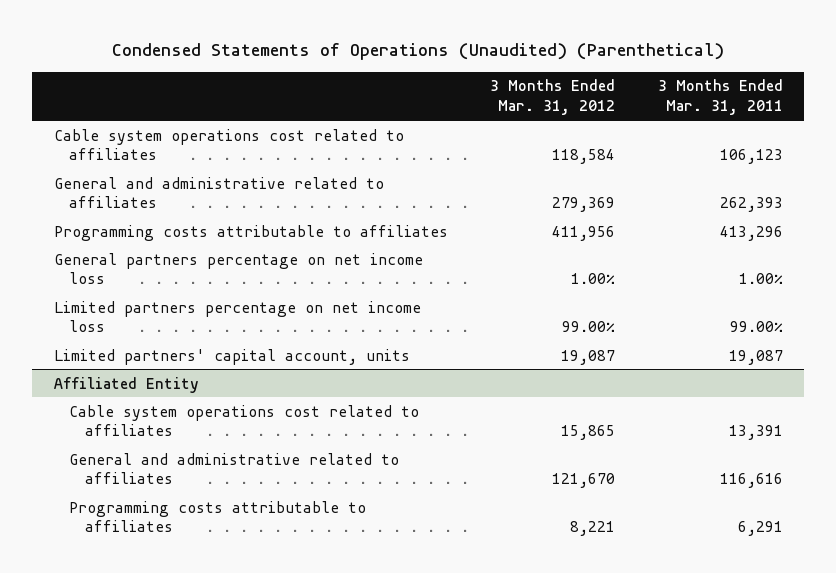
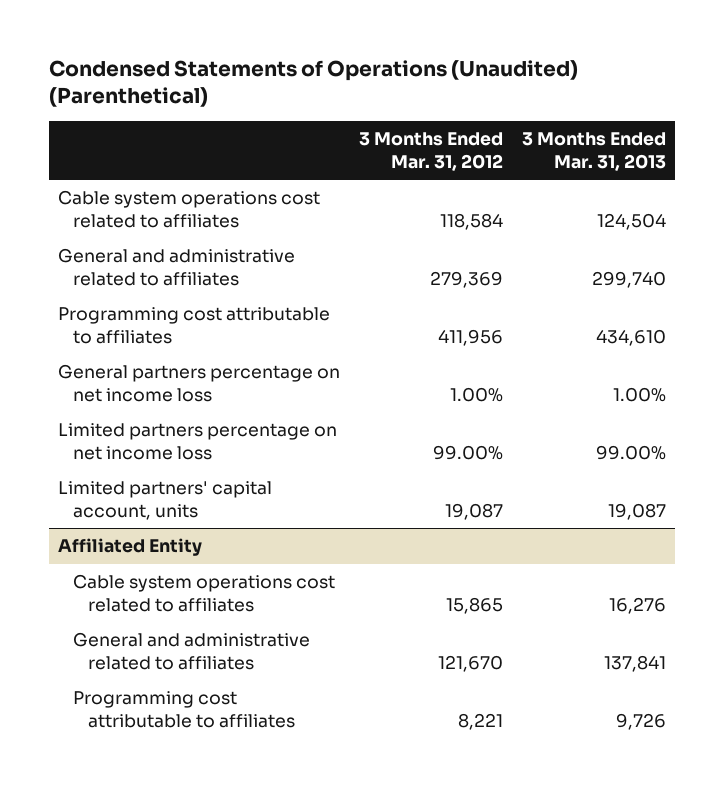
- | 3 Months Ended Mar. 31, 2012 | 3 Months Ended Mar. 31, 2011
+ | 3 Months Ended Mar. 31, 2012 | 3 Months Ended Mar. 31, 2013
- Programming costs attributable to affiliates | 411,956 | 413,296
+ Programming cost attributable to affiliates | 411,956 | 434,610
@ Affiliated Entity
- Programming costs attributable to affiliates | 8,221 | 6,291
+ Programming cost attributable to affiliates | 8,221 | 9,726

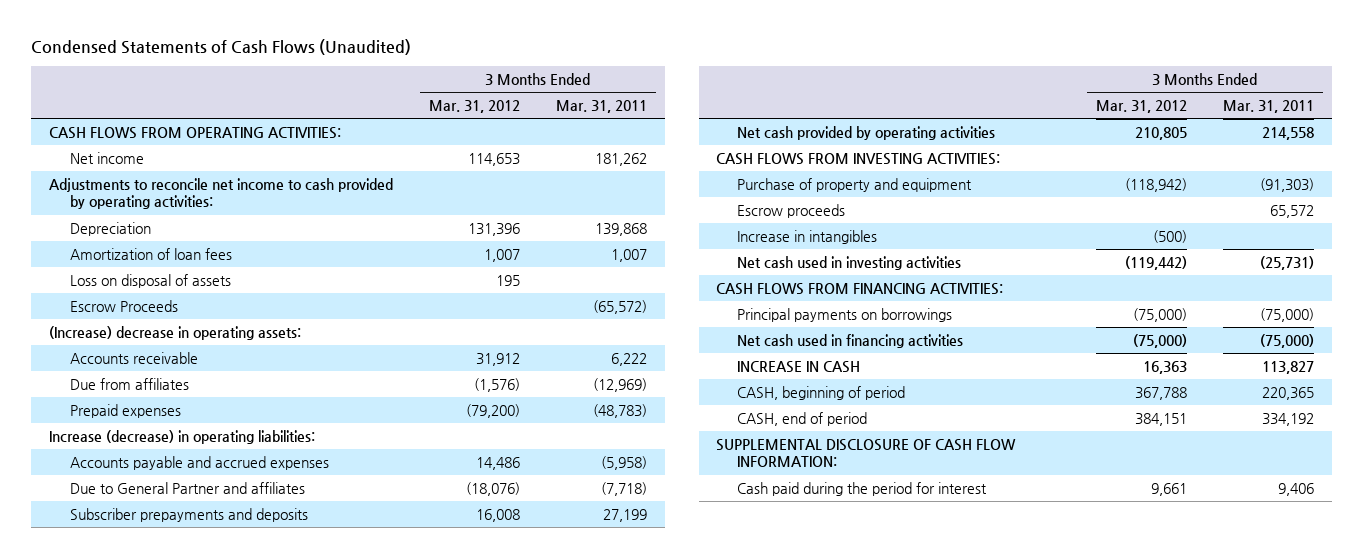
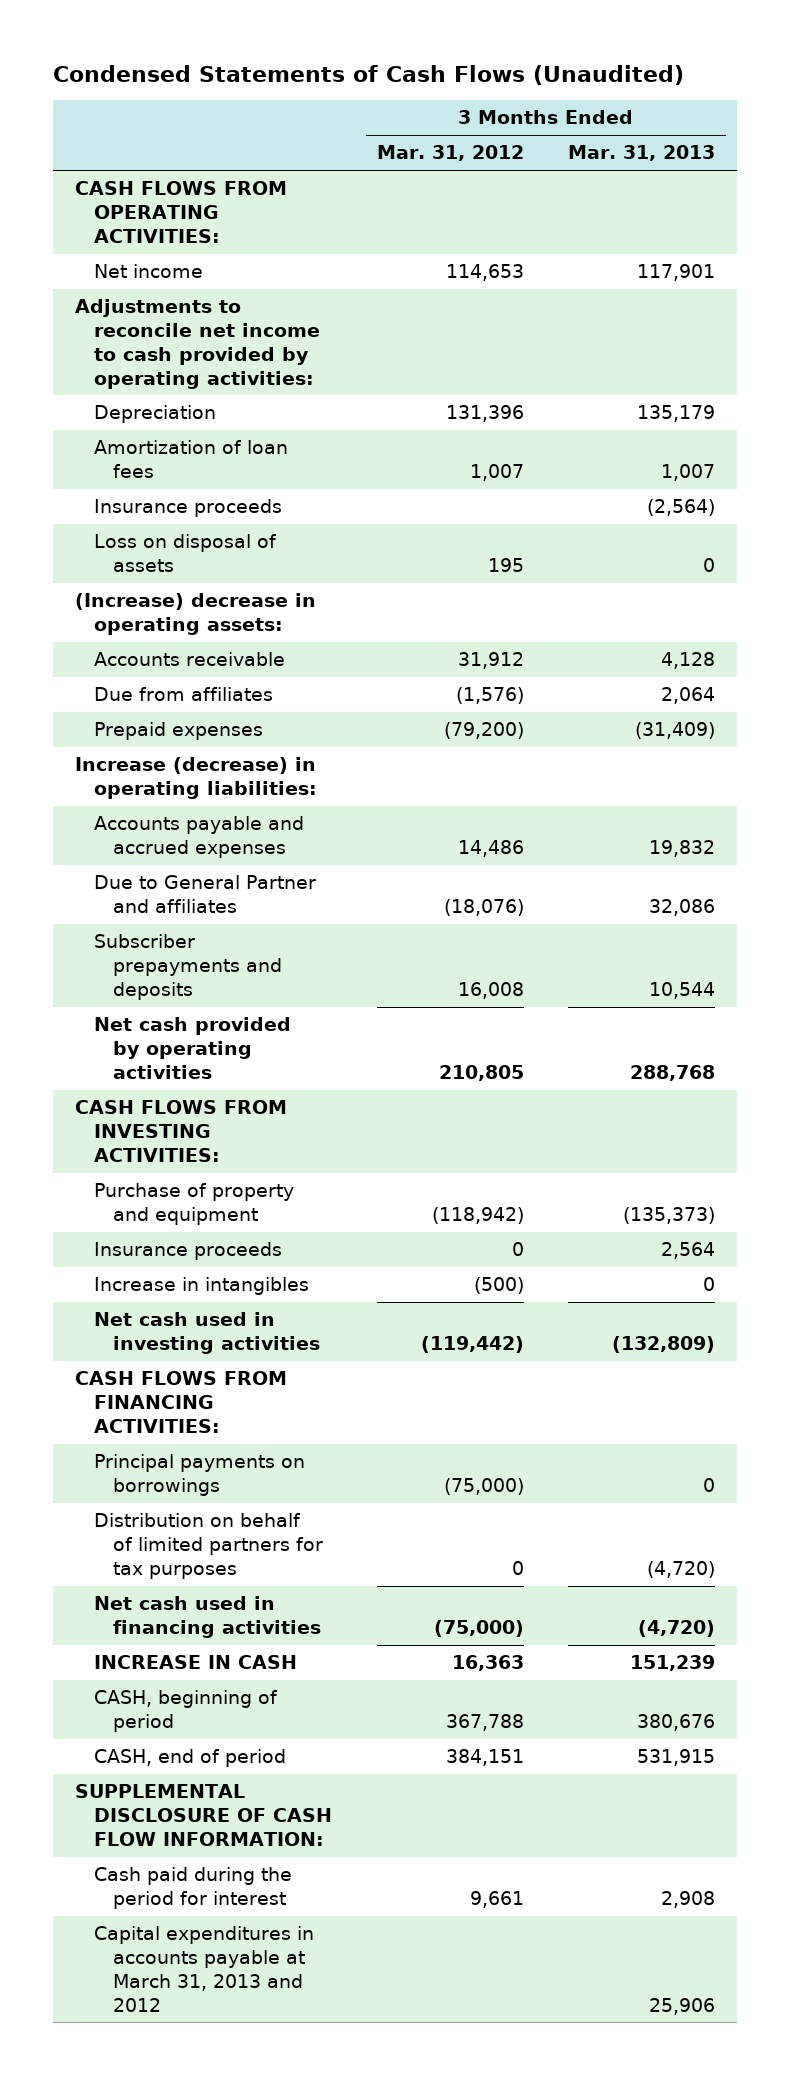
- | 3 Months Ended Mar. 31, 2012 | 3 Months Ended Mar. 31, 2011
+ | 3 Months Ended Mar. 31, 2012 | 3 Months Ended Mar. 31, 2013
+ Insurance proceeds | | (2,564)
- Escrow Proceeds | | (65,572)
- Escrow proceeds | | 65,572
+ Insurance proceeds | 0 | 2,564
+ Distribution on behalf of limited partners for tax purposes | 0 | (4,720)
+ Capital expenditures in accounts payable at March 31, 2013 and 2012 | | 25,906

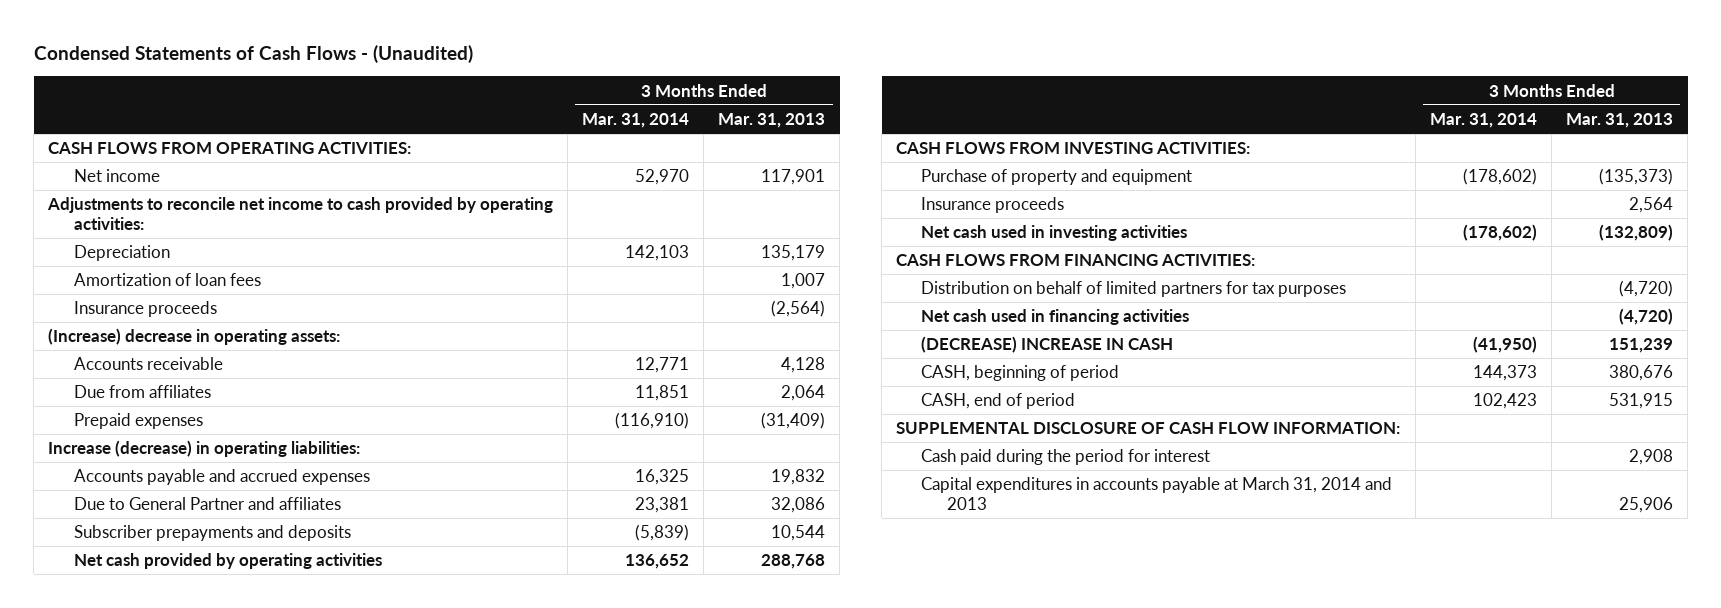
- Condensed Statements of Cash Flows (Unaudited)
+ Condensed Statements of Cash Flows - (Unaudited)
- | 3 Months Ended Mar. 31, 2012 | 3 Months Ended Mar. 31, 2013
+ | 3 Months Ended Mar. 31, 2014 | 3 Months Ended Mar. 31, 2013
- Loss on disposal of assets | 195 | 0
- Increase in intangibles | (500) | 0
- Principal payments on borrowings | (75,000) | 0
- INCREASE IN CASH | 16,363 | 151,239
+ (DECREASE) INCREASE IN CASH | (41,950) | 151,239
- Capital expenditures in accounts payable at March 31, 2013 and 2012 | | 25,906
+ Capital expenditures in accounts payable at March 31, 2014 and 2013 | | 25,906

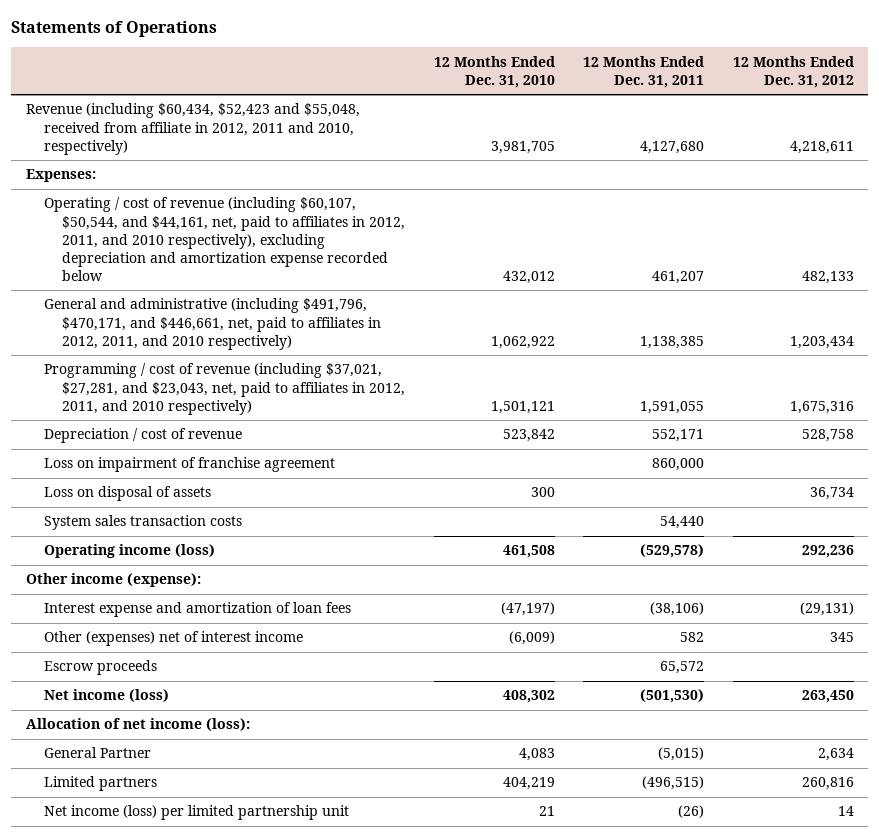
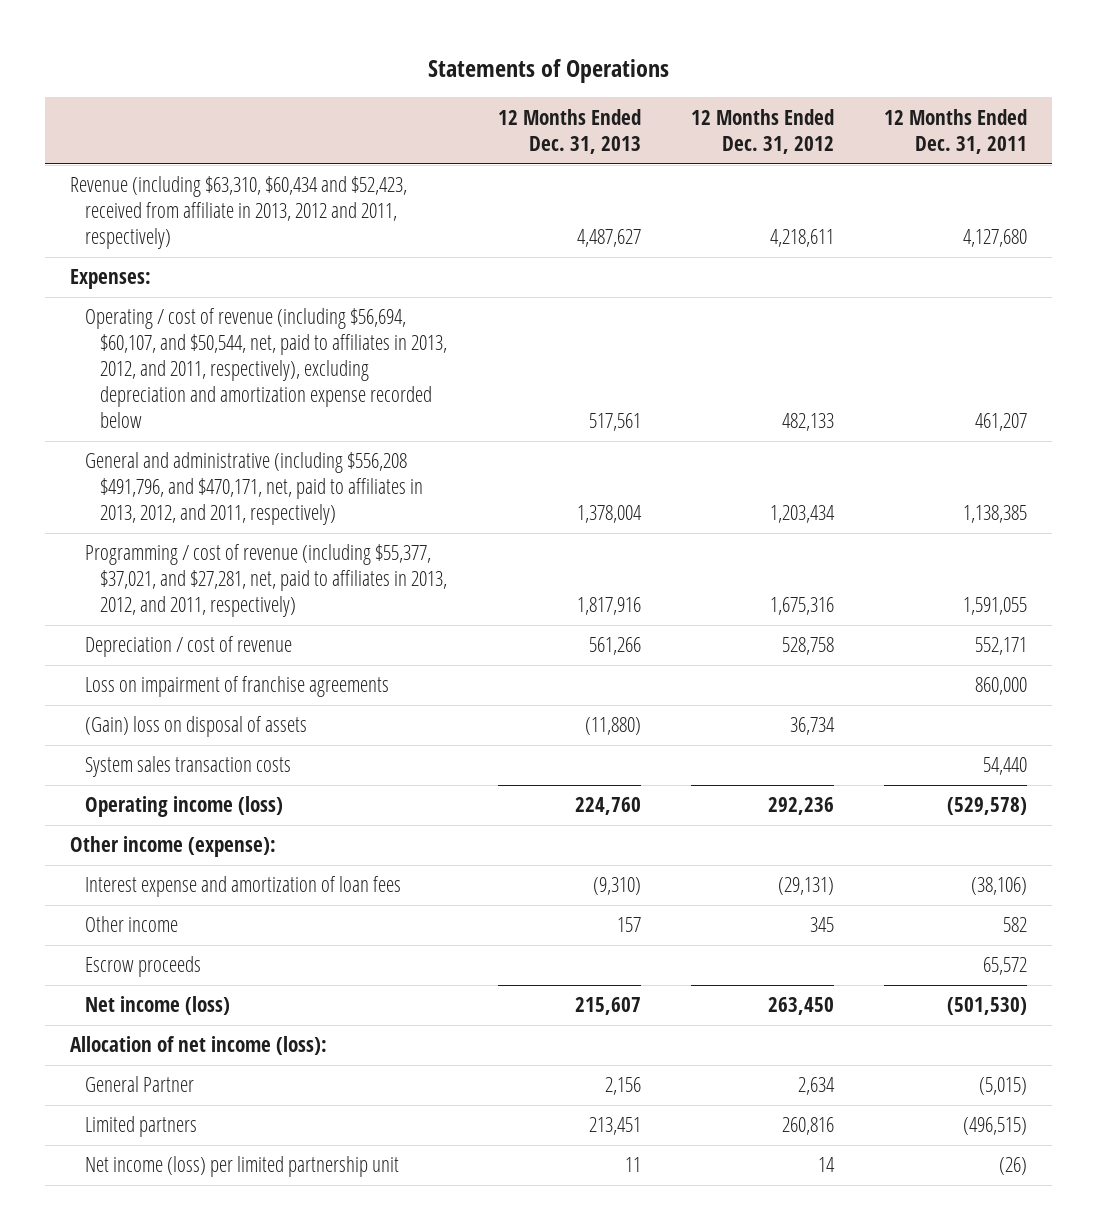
- | 12 Months Ended Dec. 31, 2010 | 12 Months Ended Dec. 31, 2011 | 12 Months Ended Dec. 31, 2012
+ | 12 Months Ended Dec. 31, 2013 | 12 Months Ended Dec. 31, 2012 | 12 Months Ended Dec. 31, 2011
- Revenue (including $60,434, $52,423 and $55,048, received from affiliate in 2012, 2011 and 2010, respectively) | 3,981,705 | 4,127,680 | 4,218,611
+ Revenue (including $63,310, $60,434 and $52,423, received from affiliate in 2013, 2012 and 2011, respectively) | 4,487,627 | 4,218,611 | 4,127,680
- Operating / cost of revenue (including $60,107, $50,544, and $44,161, net, paid to affiliates in 2012, 2011, and 2010 respectively), excluding depreciation and amortization expense recorded below | 432,012 | 461,207 | 482,133
- General and administrative (including $491,796, $470,171, and $446,661, net, paid to affiliates in 2012, 2011, and 2010 respectively) | 1,062,922 | 1,138,385 | 1,203,434
- Programming / cost of revenue (including $37,021, $27,281, and $23,043, net, paid to affiliates in 2012, 2011, and 2010 respectively) | 1,501,121 | 1,591,055 | 1,675,316
+ Operating / cost of revenue (including $56,694, $60,107, and $50,544, net, paid to affiliates in 2013, 2012, and 2011, respectively), excluding depreciation and amortization expense recorded below | 517,561 | 482,133 | 461,207
+ General and administrative (including $556,208 $491,796, and $470,171, net, paid to affiliates in 2013, 2012, and 2011, respectively) | 1,378,004 | 1,203,434 | 1,138,385
+ Programming / cost of revenue (including $55,377, $37,021, and $27,281, net, paid to affiliates in 2013, 2012, and 2011, respectively) | 1,817,916 | 1,675,316 | 1,591,055
- Loss on impairment of franchise agreement | | 860,000 |
- Loss on disposal of assets | 300 | | 36,734
+ Loss on impairment of franchise agreements | | | 860,000
+ (Gain) loss on disposal of assets | (11,880) | 36,734 |
- Other (expenses) net of interest income | (6,009) | 582 | 345
+ Other income | 157 | 345 | 582

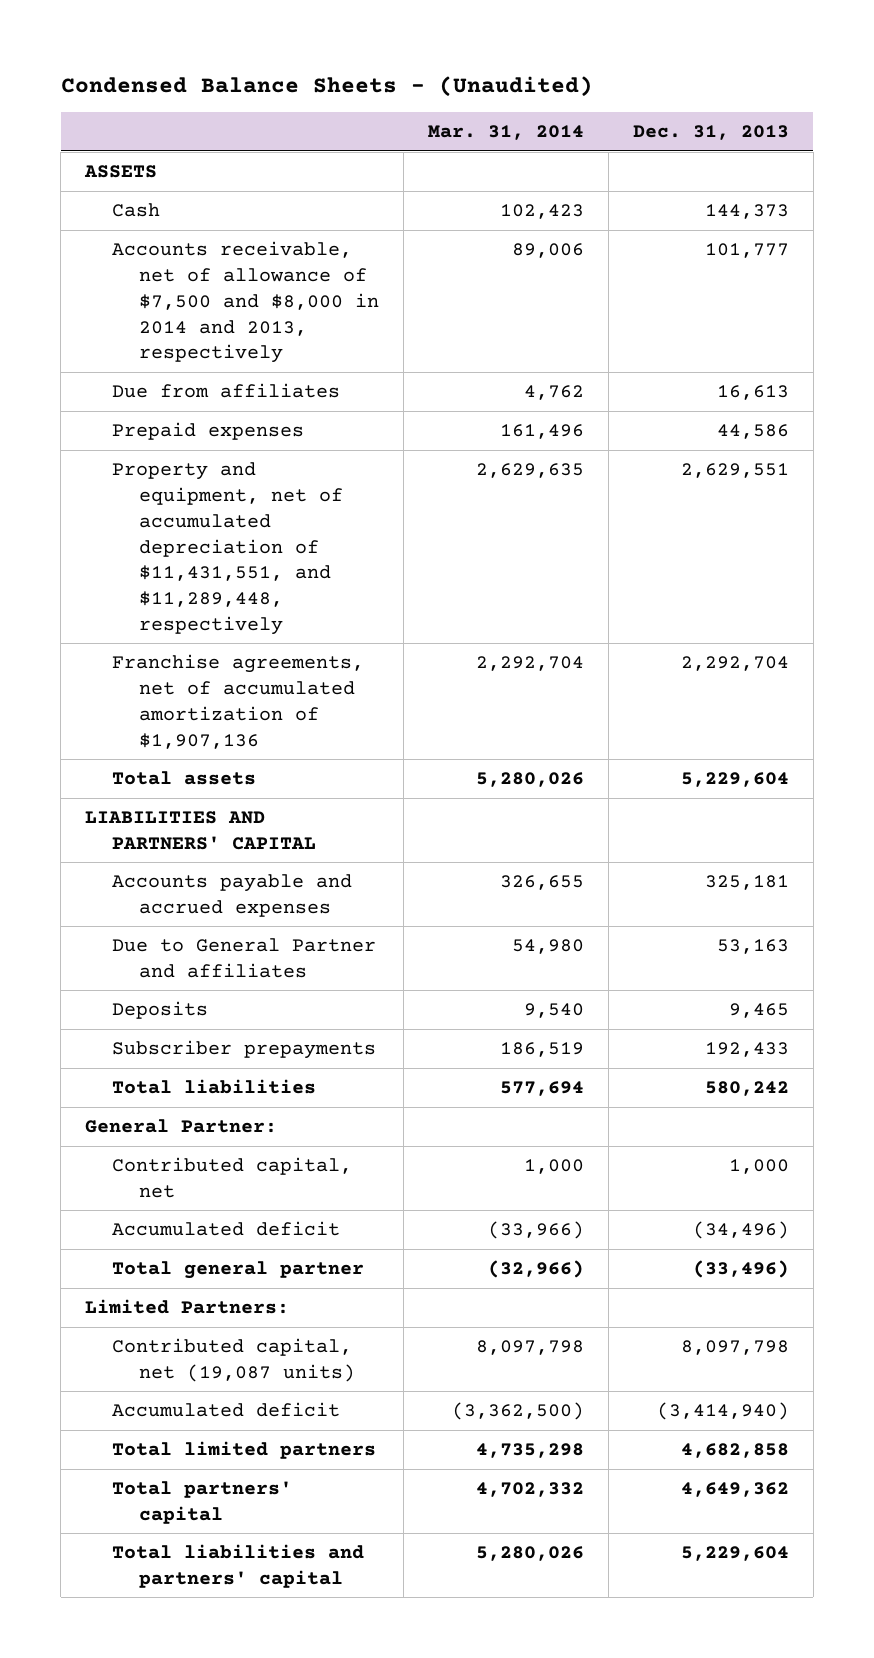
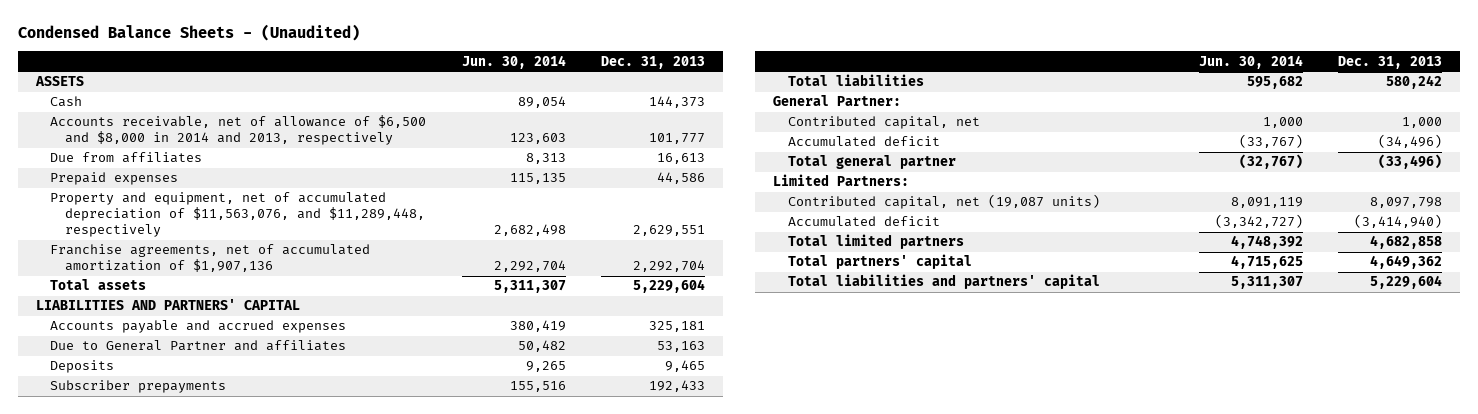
- | Mar. 31, 2014 | Dec. 31, 2013
+ | Jun. 30, 2014 | Dec. 31, 2013
- Accounts receivable, net of allowance of $7,500 and $8,000 in 2014 and 2013, respectively | 89,006 | 101,777
+ Accounts receivable, net of allowance of $6,500 and $8,000 in 2014 and 2013, respectively | 123,603 | 101,777
- Property and equipment, net of accumulated depreciation of $11,431,551, and $11,289,448, respectively | 2,629,635 | 2,629,551
+ Property and equipment, net of accumulated depreciation of $11,563,076, and $11,289,448, respectively | 2,682,498 | 2,629,551

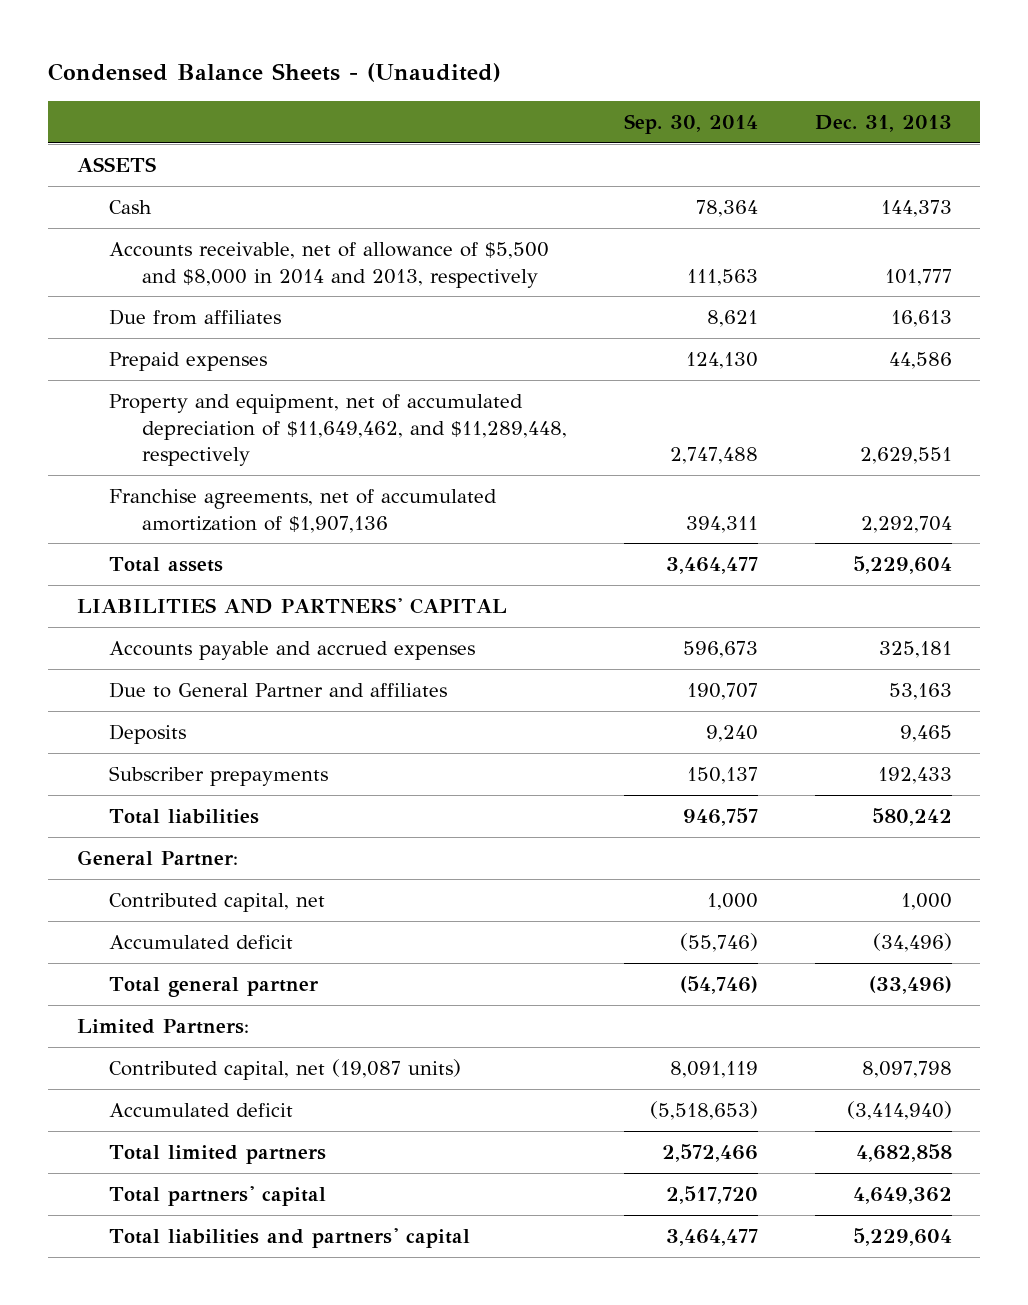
- | Jun. 30, 2014 | Dec. 31, 2013
+ | Sep. 30, 2014 | Dec. 31, 2013
- Accounts receivable, net of allowance of $6,500 and $8,000 in 2014 and 2013, respectively | 123,603 | 101,777
+ Accounts receivable, net of allowance of $5,500 and $8,000 in 2014 and 2013, respectively | 111,563 | 101,777
- Property and equipment, net of accumulated depreciation of $11,563,076, and $11,289,448, respectively | 2,682,498 | 2,629,551
+ Property and equipment, net of accumulated depreciation of $11,649,462, and $11,289,448, respectively | 2,747,488 | 2,629,551

